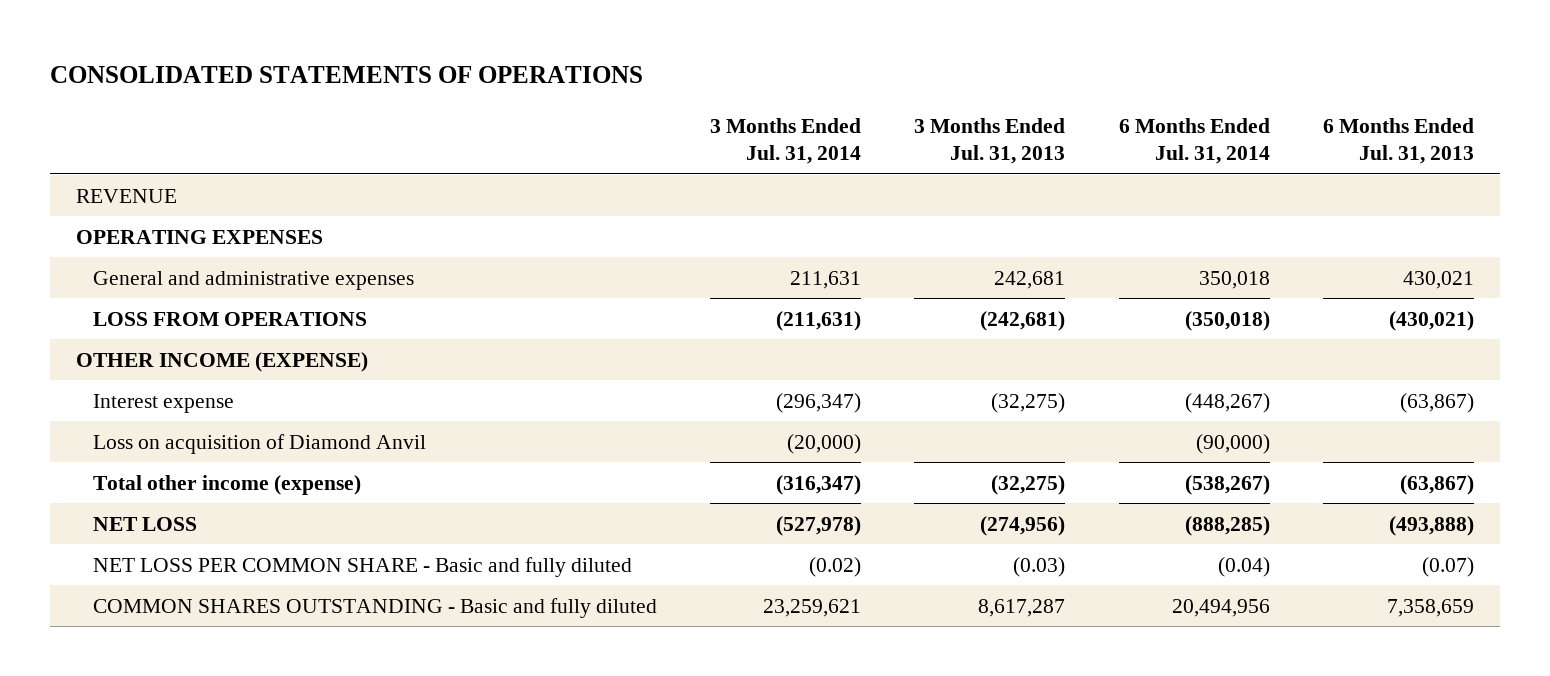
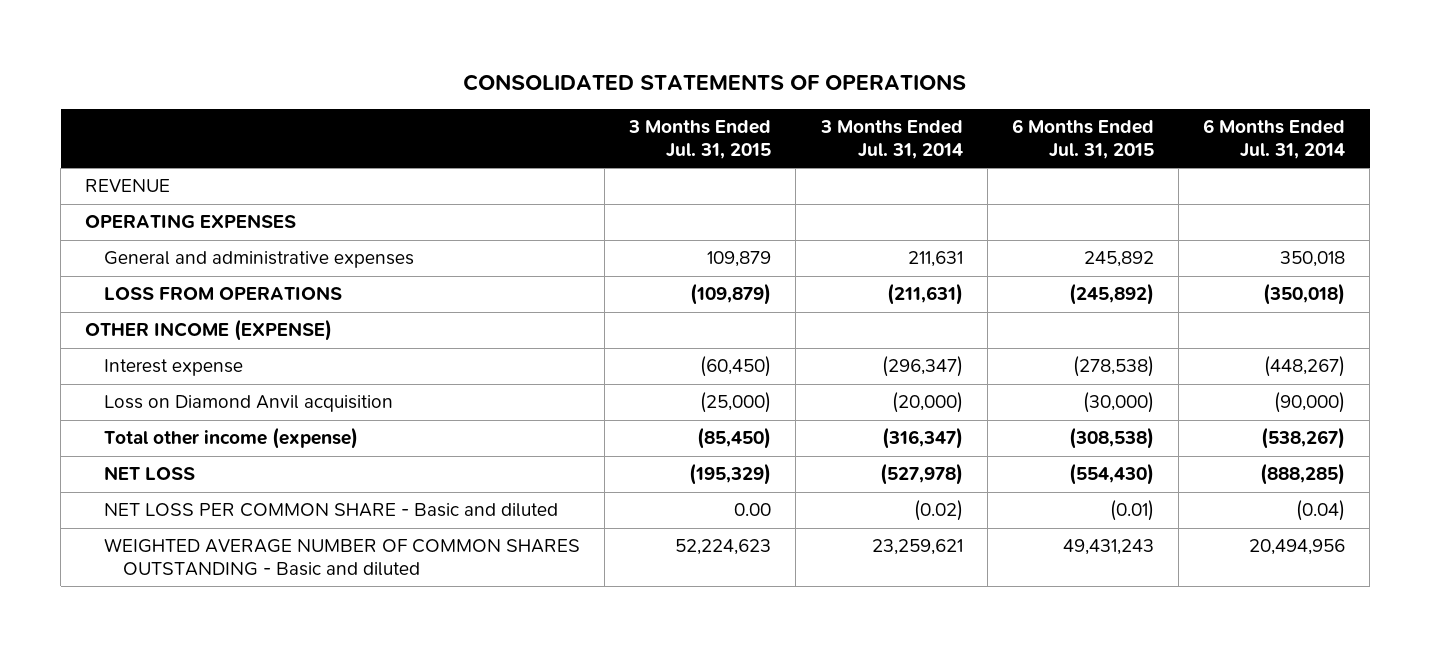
- | 3 Months Ended Jul. 31, 2014 | 3 Months Ended Jul. 31, 2013 | 6 Months Ended Jul. 31, 2014 | 6 Months Ended Jul. 31, 2013
+ | 3 Months Ended Jul. 31, 2015 | 3 Months Ended Jul. 31, 2014 | 6 Months Ended Jul. 31, 2015 | 6 Months Ended Jul. 31, 2014
- Loss on acquisition of Diamond Anvil | (20,000) | | (90,000) |
+ Loss on Diamond Anvil acquisition | (25,000) | (20,000) | (30,000) | (90,000)
- NET LOSS PER COMMON SHARE - Basic and fully diluted | (0.02) | (0.03) | (0.04) | (0.07)
- COMMON SHARES OUTSTANDING - Basic and fully diluted | 23,259,621 | 8,617,287 | 20,494,956 | 7,358,659
+ NET LOSS PER COMMON SHARE - Basic and diluted | 0.00 | (0.02) | (0.01) | (0.04)
+ WEIGHTED AVERAGE NUMBER OF COMMON SHARES OUTSTANDING - Basic and diluted | 52,224,623 | 23,259,621 | 49,431,243 | 20,494,956

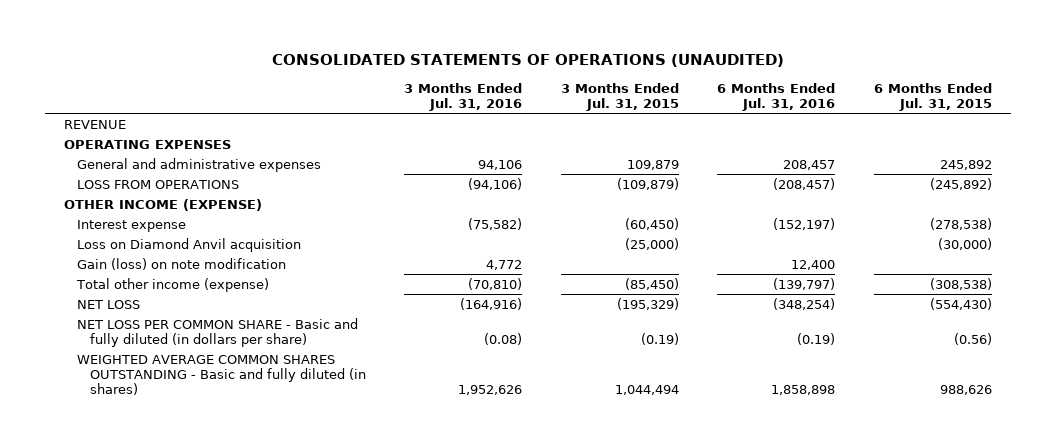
- CONSOLIDATED STATEMENTS OF OPERATIONS
+ CONSOLIDATED STATEMENTS OF OPERATIONS (UNAUDITED)
- | 3 Months Ended Jul. 31, 2015 | 3 Months Ended Jul. 31, 2014 | 6 Months Ended Jul. 31, 2015 | 6 Months Ended Jul. 31, 2014
+ | 3 Months Ended Jul. 31, 2016 | 3 Months Ended Jul. 31, 2015 | 6 Months Ended Jul. 31, 2016 | 6 Months Ended Jul. 31, 2015
+ Gain (loss) on note modification | 4,772 | | 12,400 |
- NET LOSS PER COMMON SHARE - Basic and diluted | 0.00 | (0.02) | (0.01) | (0.04)
- WEIGHTED AVERAGE NUMBER OF COMMON SHARES OUTSTANDING - Basic and diluted | 52,224,623 | 23,259,621 | 49,431,243 | 20,494,956
+ NET LOSS PER COMMON SHARE - Basic and fully diluted (in dollars per share) | (0.08) | (0.19) | (0.19) | (0.56)
+ WEIGHTED AVERAGE COMMON SHARES OUTSTANDING - Basic and fully diluted (in shares) | 1,952,626 | 1,044,494 | 1,858,898 | 988,626

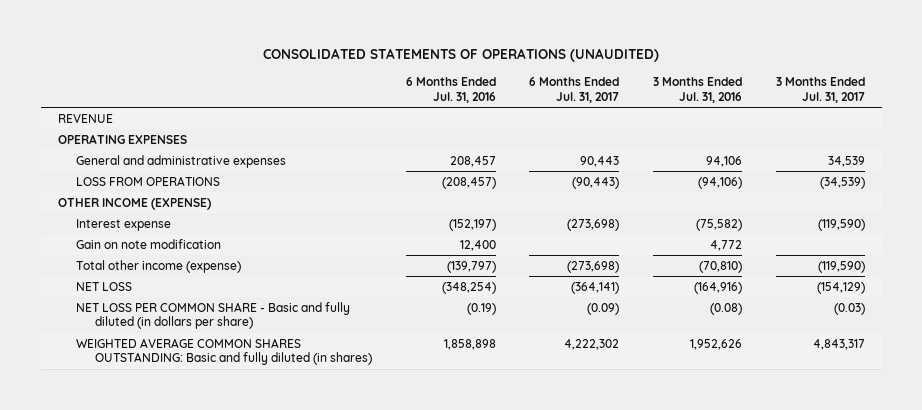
- | 3 Months Ended Jul. 31, 2016 | 3 Months Ended Jul. 31, 2015 | 6 Months Ended Jul. 31, 2016 | 6 Months Ended Jul. 31, 2015
+ | 6 Months Ended Jul. 31, 2016 | 6 Months Ended Jul. 31, 2017 | 3 Months Ended Jul. 31, 2016 | 3 Months Ended Jul. 31, 2017
- Loss on Diamond Anvil acquisition | | (25,000) | | (30,000)
- Gain (loss) on note modification | 4,772 | | 12,400 |
+ Gain on note modification | 12,400 | | 4,772 |
- WEIGHTED AVERAGE COMMON SHARES OUTSTANDING - Basic and fully diluted (in shares) | 1,952,626 | 1,044,494 | 1,858,898 | 988,626
+ WEIGHTED AVERAGE COMMON SHARES OUTSTANDING: Basic and fully diluted (in shares) | 1,858,898 | 4,222,302 | 1,952,626 | 4,843,317

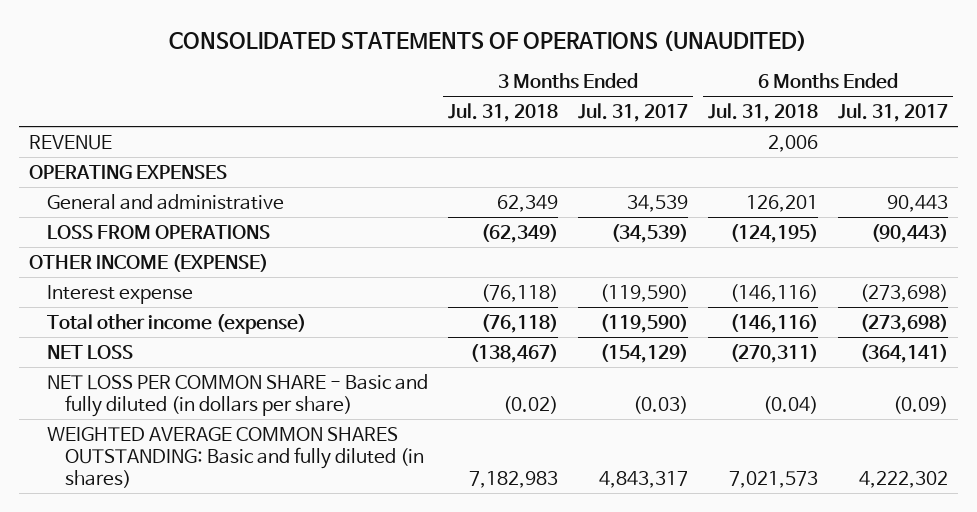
- | 6 Months Ended Jul. 31, 2016 | 6 Months Ended Jul. 31, 2017 | 3 Months Ended Jul. 31, 2016 | 3 Months Ended Jul. 31, 2017
+ | 3 Months Ended Jul. 31, 2018 | 3 Months Ended Jul. 31, 2017 | 6 Months Ended Jul. 31, 2018 | 6 Months Ended Jul. 31, 2017
- General and administrative expenses | 208,457 | 90,443 | 94,106 | 34,539
+ General and administrative | 62,349 | 34,539 | 126,201 | 90,443
- Gain on note modification | 12,400 | | 4,772 |

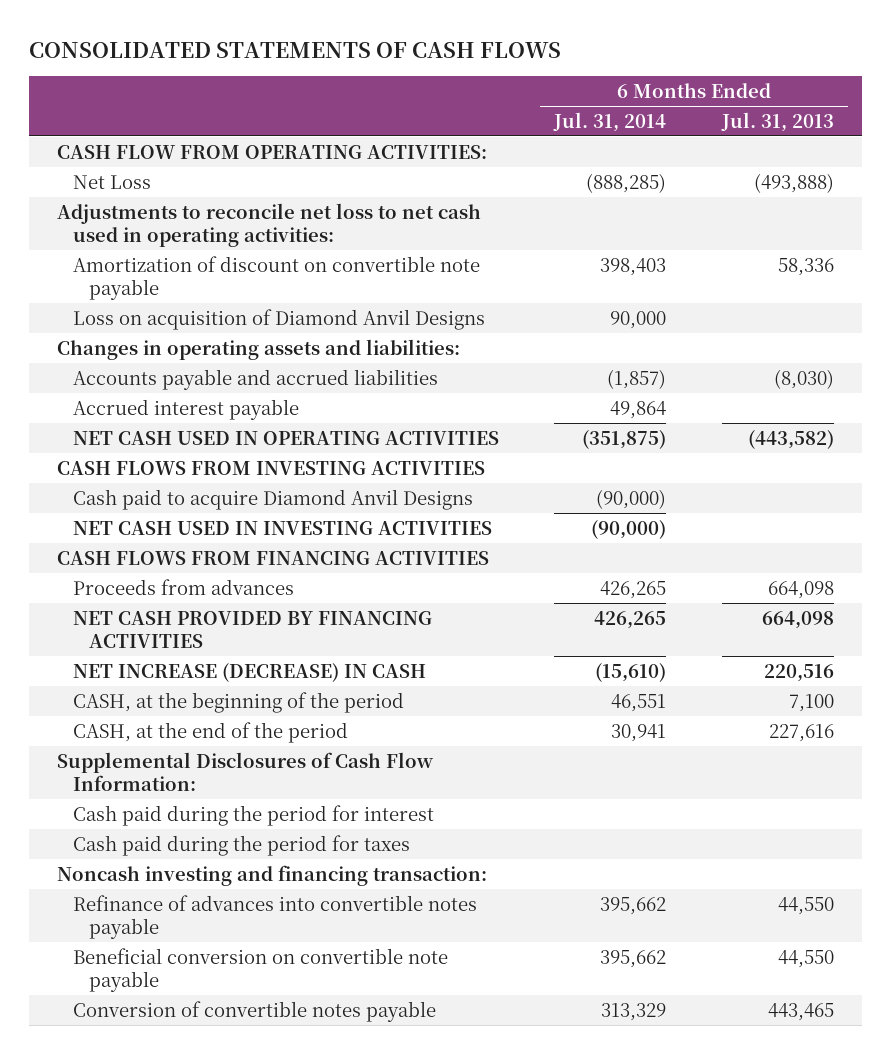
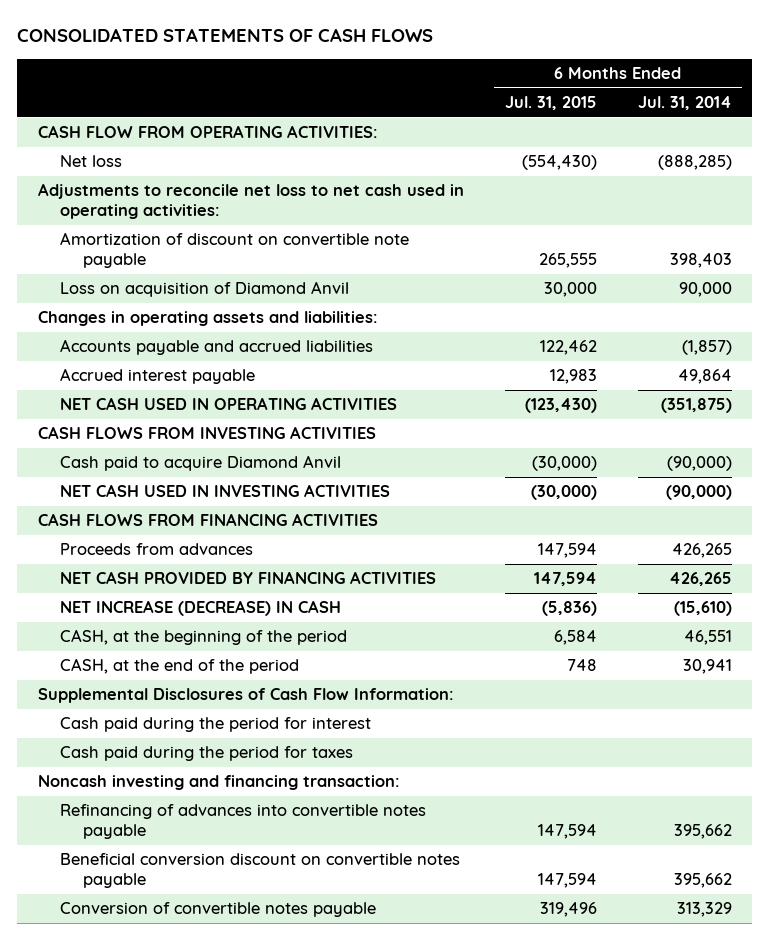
- | 6 Months Ended Jul. 31, 2014 | 6 Months Ended Jul. 31, 2013
+ | 6 Months Ended Jul. 31, 2015 | 6 Months Ended Jul. 31, 2014
- Net Loss | (888,285) | (493,888)
+ Net loss | (554,430) | (888,285)
- Loss on acquisition of Diamond Anvil Designs | 90,000 |
+ Loss on acquisition of Diamond Anvil | 30,000 | 90,000
- Cash paid to acquire Diamond Anvil Designs | (90,000) |
+ Cash paid to acquire Diamond Anvil | (30,000) | (90,000)
- Refinance of advances into convertible notes payable | 395,662 | 44,550
- Beneficial conversion on convertible note payable | 395,662 | 44,550
+ Refinancing of advances into convertible notes payable | 147,594 | 395,662
+ Beneficial conversion discount on convertible notes payable | 147,594 | 395,662

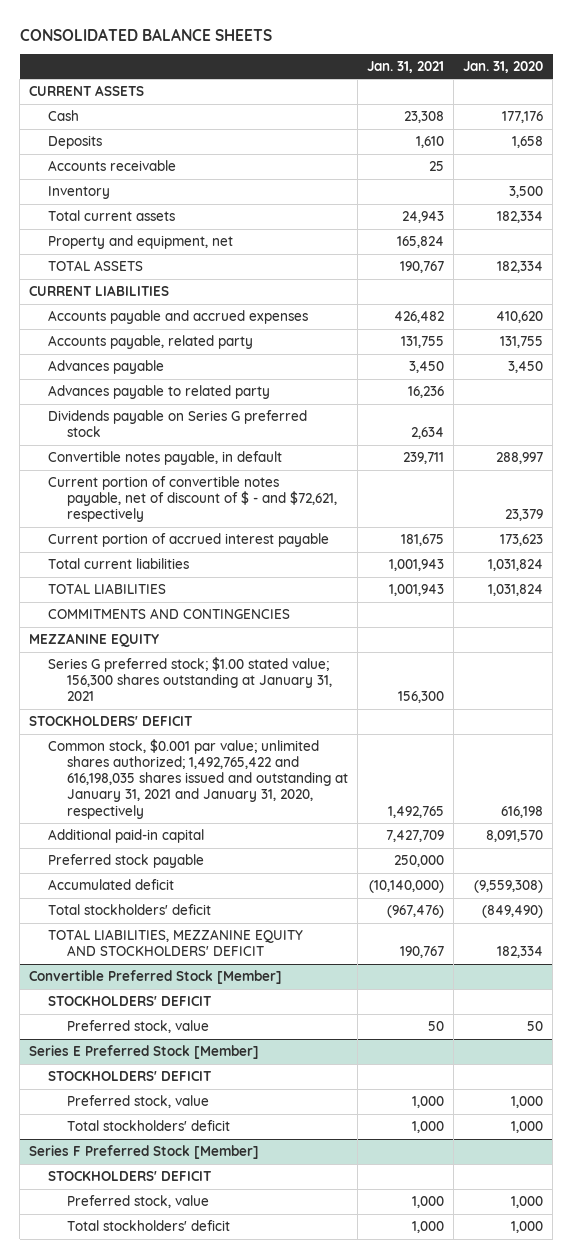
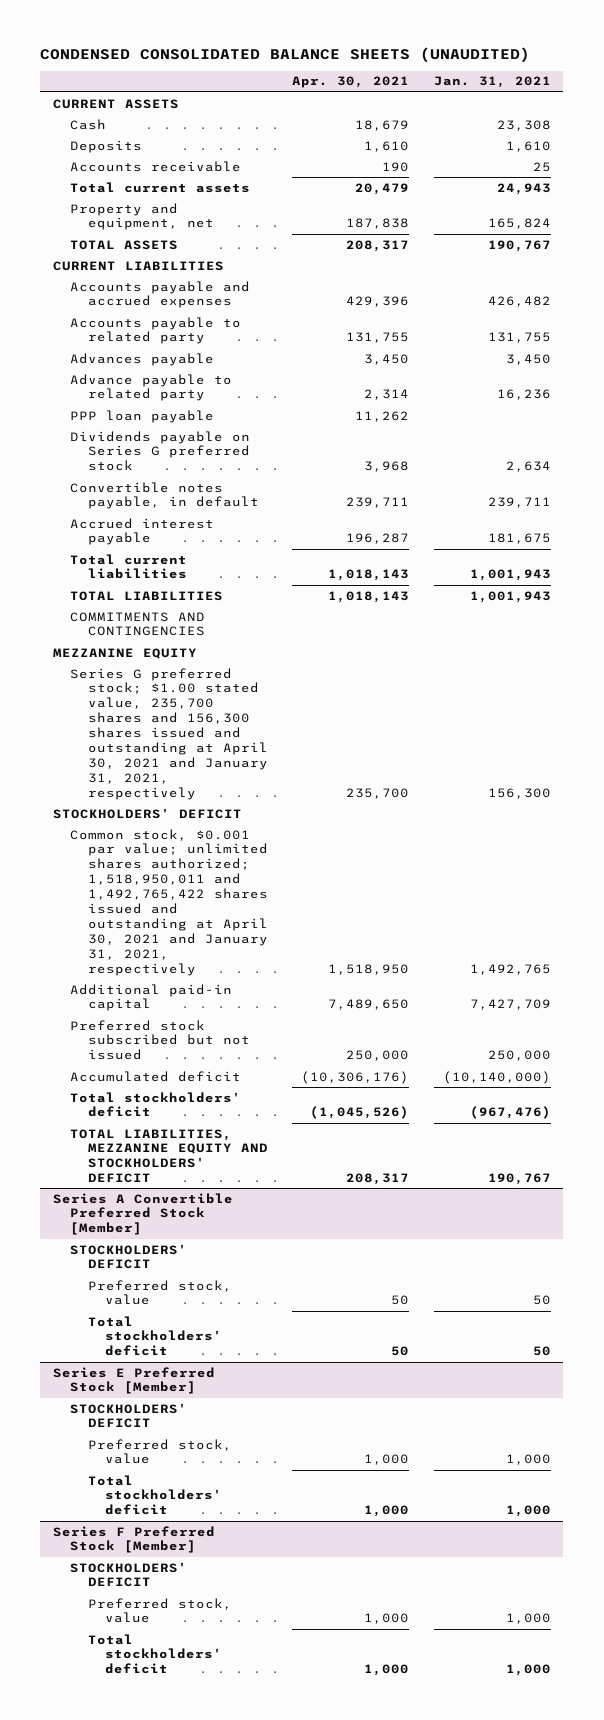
- CONSOLIDATED BALANCE SHEETS
+ CONDENSED CONSOLIDATED BALANCE SHEETS (UNAUDITED)
- | Jan. 31, 2021 | Jan. 31, 2020
+ | Apr. 30, 2021 | Jan. 31, 2021
- Inventory | | 3,500
- Accounts payable, related party | 131,755 | 131,755
+ Accounts payable to related party | 131,755 | 131,755
- Advances payable to related party | 16,236 |
+ Advance payable to related party | 2,314 | 16,236
+ PPP loan payable | 11,262 |
- Current portion of convertible notes payable, net of discount of $ - and $72,621, respectively | | 23,379
- Current portion of accrued interest payable | 181,675 | 173,623
+ Accrued interest payable | 196,287 | 181,675
- Series G preferred stock; $1.00 stated value; 156,300 shares outstanding at January 31, 2021 | 156,300 |
+ Series G preferred stock; $1.00 stated value, 235,700 shares and 156,300 shares issued and outstanding at April 30, 2021 and January 31, 2021, respectively | 235,700 | 156,300
- Common stock, $0.001 par value; unlimited shares authorized; 1,492,765,422 and 616,198,035 shares issued and outstanding at January 31, 2021 and January 31, 2020, respectively | 1,492,765 | 616,198
+ Common stock, $0.001 par value; unlimited shares authorized; 1,518,950,011 and 1,492,765,422 shares issued and outstanding at April 30, 2021 and January 31, 2021, respectively | 1,518,950 | 1,492,765
- Preferred stock payable | 250,000 |
+ Preferred stock subscribed but not issued | 250,000 | 250,000
- Convertible Preferred Stock [Member]
+ Series A Convertible Preferred Stock [Member]
+ Total stockholders' deficit | 50 | 50

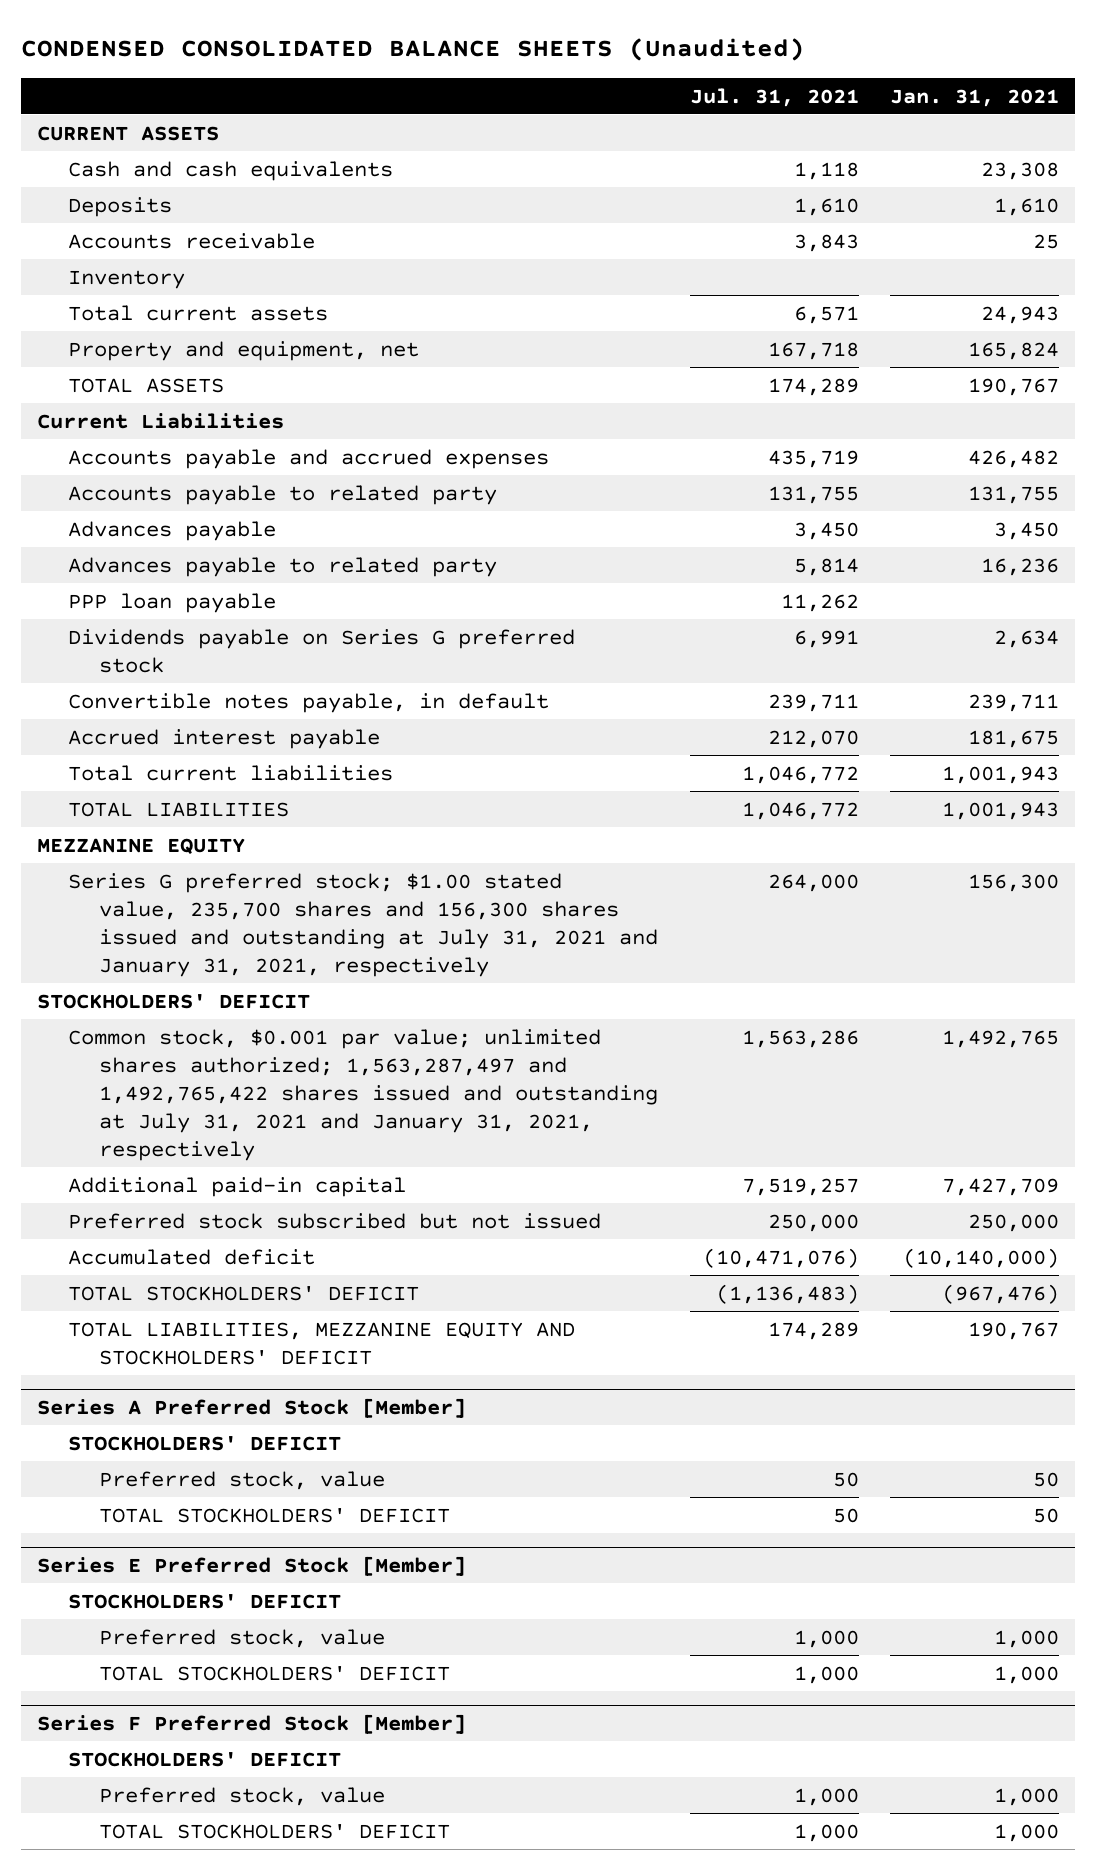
- CONDENSED CONSOLIDATED BALANCE SHEETS (UNAUDITED)
+ CONDENSED CONSOLIDATED BALANCE SHEETS (Unaudited)
- | Apr. 30, 2021 | Jan. 31, 2021
+ | Jul. 31, 2021 | Jan. 31, 2021
- Cash | 18,679 | 23,308
+ Cash and cash equivalents | 1,118 | 23,308
+ Inventory
- CURRENT LIABILITIES
+ Current Liabilities
- Advance payable to related party | 2,314 | 16,236
+ Advances payable to related party | 5,814 | 16,236
- COMMITMENTS AND CONTINGENCIES
- Series G preferred stock; $1.00 stated value, 235,700 shares and 156,300 shares issued and outstanding at April 30, 2021 and January 31, 2021, respectively | 235,700 | 156,300
+ Series G preferred stock; $1.00 stated value, 235,700 shares and 156,300 shares issued and outstanding at July 31, 2021 and January 31, 2021, respectively | 264,000 | 156,300
- Common stock, $0.001 par value; unlimited shares authorized; 1,518,950,011 and 1,492,765,422 shares issued and outstanding at April 30, 2021 and January 31, 2021, respectively | 1,518,950 | 1,492,765
+ Common stock, $0.001 par value; unlimited shares authorized; 1,563,287,497 and 1,492,765,422 shares issued and outstanding at July 31, 2021 and January 31, 2021, respectively | 1,563,286 | 1,492,765
- Total stockholders' deficit | (1,045,526) | (967,476)
+ TOTAL STOCKHOLDERS' DEFICIT | (1,136,483) | (967,476)
- Series A Convertible Preferred Stock [Member]
+ Series A Preferred Stock [Member]
- Total stockholders' deficit | 50 | 50
+ TOTAL STOCKHOLDERS' DEFICIT | 50 | 50
@ Series E Preferred Stock [Member]
- Total stockholders' deficit | 1,000 | 1,000
+ TOTAL STOCKHOLDERS' DEFICIT | 1,000 | 1,000
@ Series F Preferred Stock [Member]
- Total stockholders' deficit | 1,000 | 1,000
+ TOTAL STOCKHOLDERS' DEFICIT | 1,000 | 1,000

